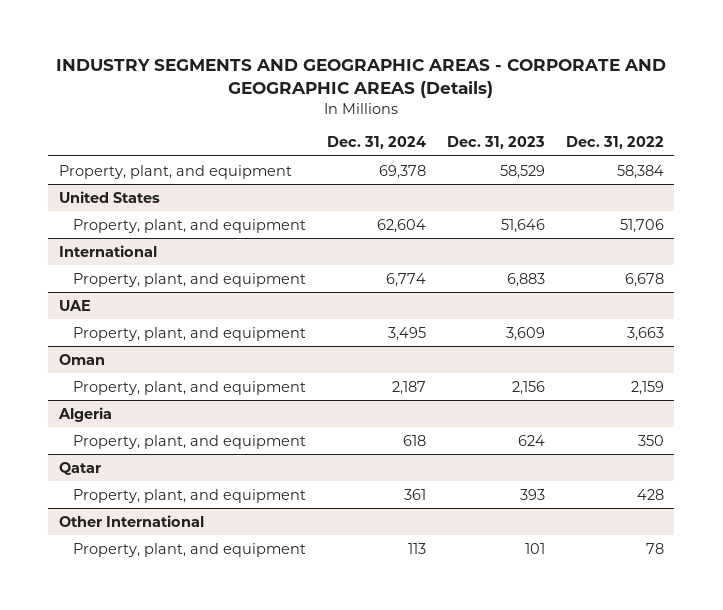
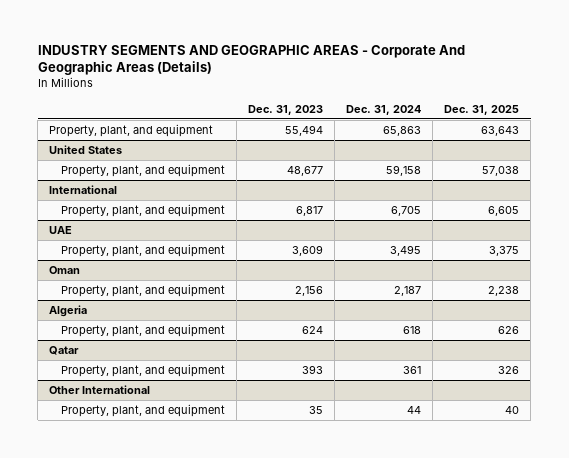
- INDUSTRY SEGMENTS AND GEOGRAPHIC AREAS - CORPORATE AND GEOGRAPHIC AREAS (Details)
+ INDUSTRY SEGMENTS AND GEOGRAPHIC AREAS - Corporate And Geographic Areas (Details)
- | Dec. 31, 2024 | Dec. 31, 2023 | Dec. 31, 2022
+ | Dec. 31, 2023 | Dec. 31, 2024 | Dec. 31, 2025
- Property, plant, and equipment | 69,378 | 58,529 | 58,384
+ Property, plant, and equipment | 55,494 | 65,863 | 63,643
@ United States
- Property, plant, and equipment | 62,604 | 51,646 | 51,706
+ Property, plant, and equipment | 48,677 | 59,158 | 57,038
@ International
- Property, plant, and equipment | 6,774 | 6,883 | 6,678
+ Property, plant, and equipment | 6,817 | 6,705 | 6,605
@ Other International
- Property, plant, and equipment | 113 | 101 | 78
+ Property, plant, and equipment | 35 | 44 | 40

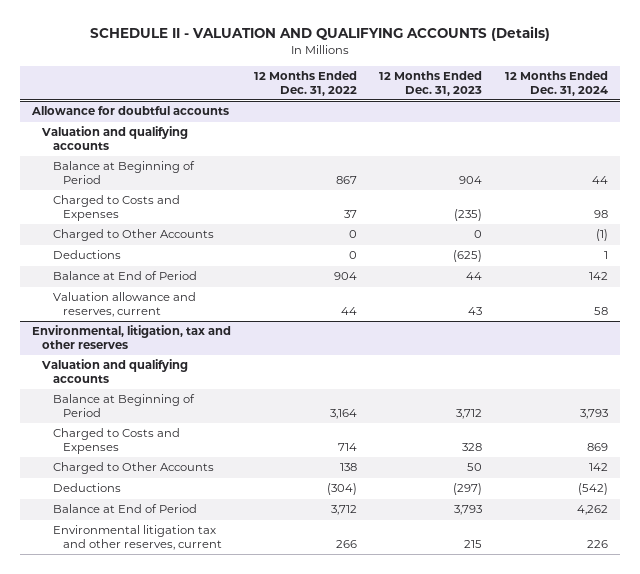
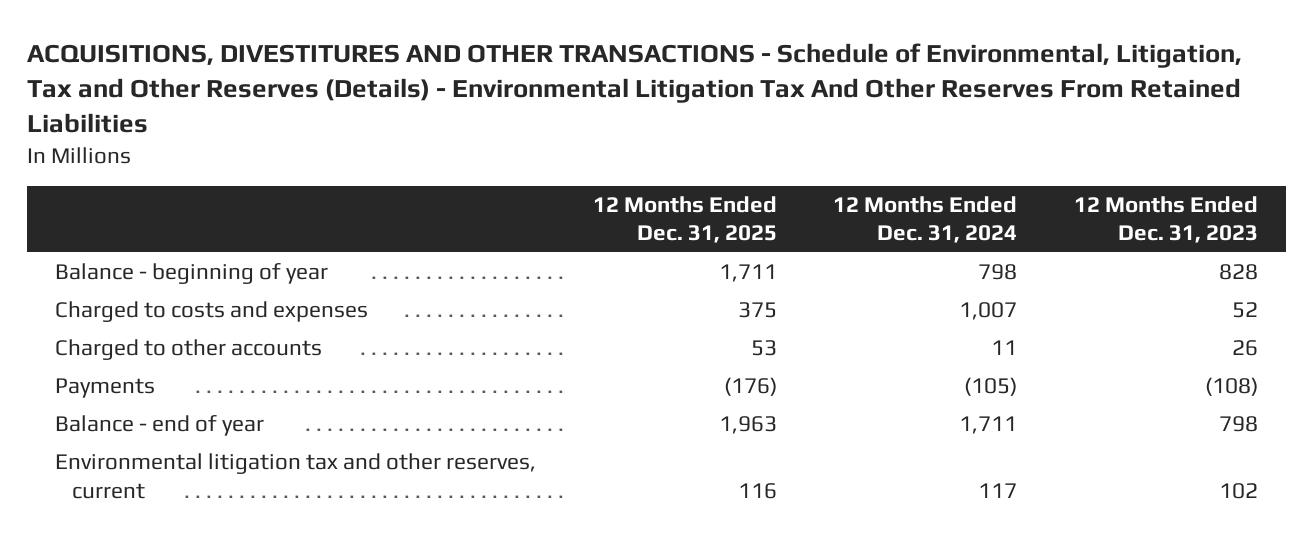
- SCHEDULE II - VALUATION AND QUALIFYING ACCOUNTS (Details)
+ ACQUISITIONS, DIVESTITURES AND OTHER TRANSACTIONS - Schedule of Environmental, Litigation, Tax and Other Reserves (Details) - Environmental Litigation Tax And Other Reserves From Retained Liabilities
- | 12 Months Ended Dec. 31, 2022 | 12 Months Ended Dec. 31, 2023 | 12 Months Ended Dec. 31, 2024
+ | 12 Months Ended Dec. 31, 2025 | 12 Months Ended Dec. 31, 2024 | 12 Months Ended Dec. 31, 2023
- Allowance for doubtful accounts
- Valuation and qualifying accounts
- Balance at Beginning of Period | 867 | 904 | 44
- Charged to Costs and Expenses | 37 | (235) | 98
- Charged to Other Accounts | 0 | 0 | (1)
- Deductions | 0 | (625) | 1
- Balance at End of Period | 904 | 44 | 142
- Valuation allowance and reserves, current | 44 | 43 | 58
- Environmental, litigation, tax and other reserves
- Valuation and qualifying accounts
- Balance at Beginning of Period | 3,164 | 3,712 | 3,793
- Charged to Costs and Expenses | 714 | 328 | 869
- Charged to Other Accounts | 138 | 50 | 142
- Deductions | (304) | (297) | (542)
- Balance at End of Period | 3,712 | 3,793 | 4,262
- Environmental litigation tax and other reserves, current | 266 | 215 | 226
+ Balance - beginning of year | 1,711 | 798 | 828
+ Charged to costs and expenses | 375 | 1,007 | 52
+ Charged to other accounts | 53 | 11 | 26
+ Payments | (176) | (105) | (108)
+ Balance - end of year | 1,963 | 1,711 | 798
+ Environmental litigation tax and other reserves, current | 116 | 117 | 102

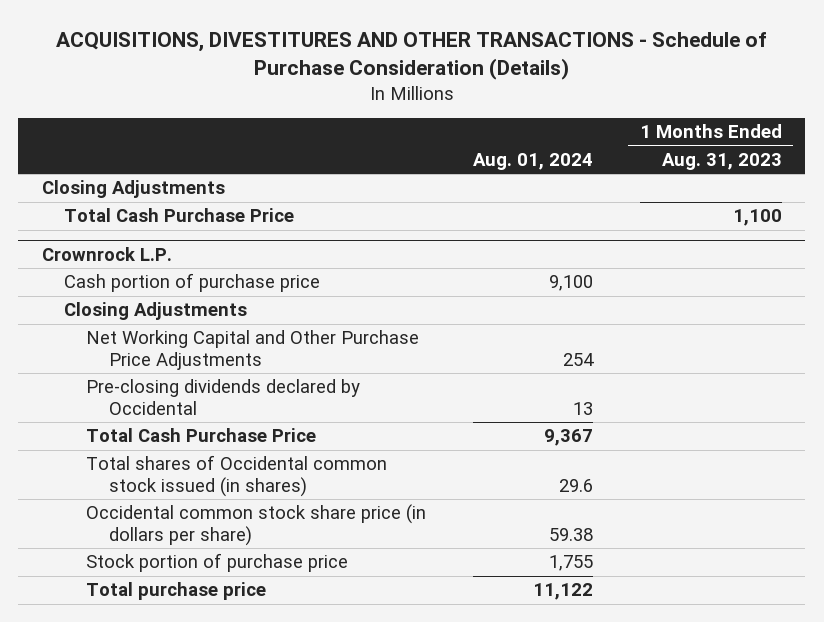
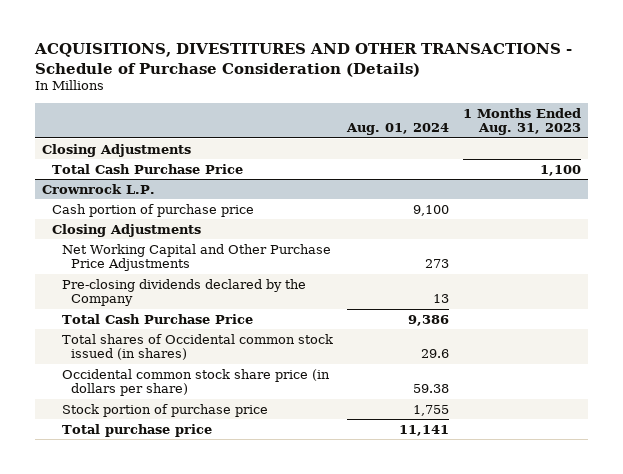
@ Crownrock L.P.
- Net Working Capital and Other Purchase Price Adjustments | 254 |
- Pre-closing dividends declared by Occidental | 13 |
- Total Cash Purchase Price | 9,367 |
+ Net Working Capital and Other Purchase Price Adjustments | 273 |
+ Pre-closing dividends declared by the Company | 13 |
+ Total Cash Purchase Price | 9,386 |
- Total purchase price | 11,122 |
+ Total purchase price | 11,141 |

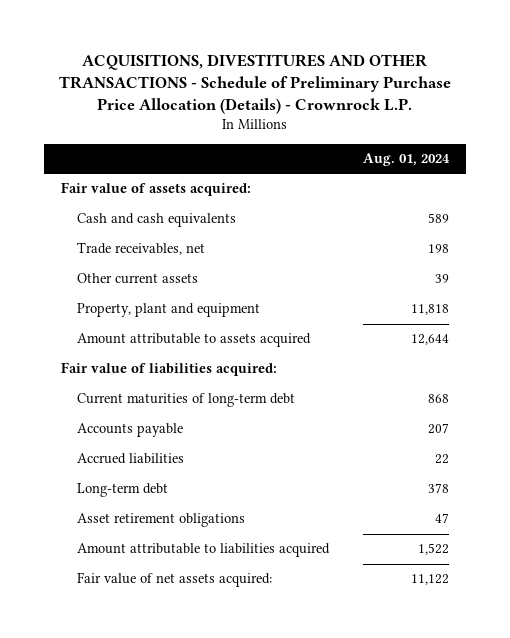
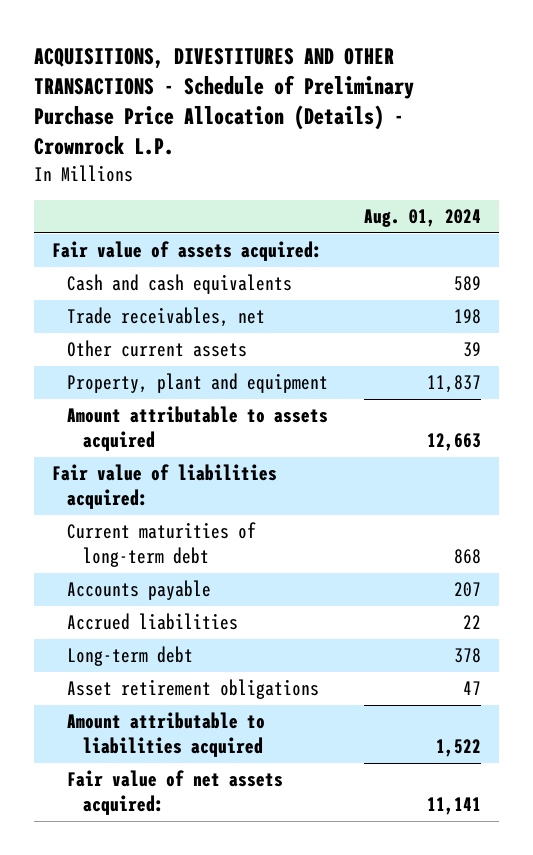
- Property, plant and equipment | 11,818
- Amount attributable to assets acquired | 12,644
+ Property, plant and equipment | 11,837
+ Amount attributable to assets acquired | 12,663
- Fair value of net assets acquired: | 11,122
+ Fair value of net assets acquired: | 11,141

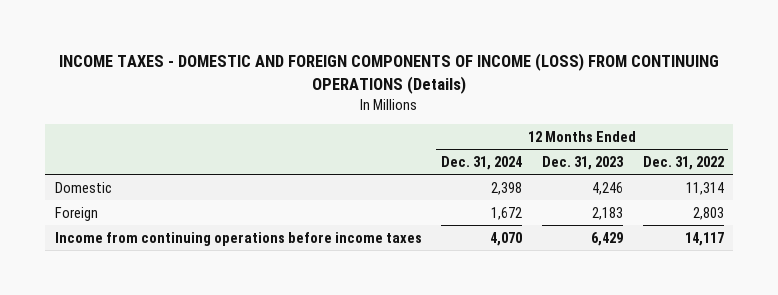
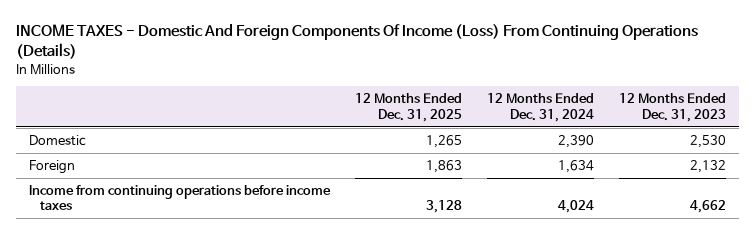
- INCOME TAXES - DOMESTIC AND FOREIGN COMPONENTS OF INCOME (LOSS) FROM CONTINUING OPERATIONS (Details)
+ INCOME TAXES - Domestic And Foreign Components Of Income (Loss) From Continuing Operations (Details)
- | 12 Months Ended Dec. 31, 2024 | 12 Months Ended Dec. 31, 2023 | 12 Months Ended Dec. 31, 2022
+ | 12 Months Ended Dec. 31, 2025 | 12 Months Ended Dec. 31, 2024 | 12 Months Ended Dec. 31, 2023
- Domestic | 2,398 | 4,246 | 11,314
- Foreign | 1,672 | 2,183 | 2,803
- Income from continuing operations before income taxes | 4,070 | 6,429 | 14,117
+ Domestic | 1,265 | 2,390 | 2,530
+ Foreign | 1,863 | 1,634 | 2,132
+ Income from continuing operations before income taxes | 3,128 | 4,024 | 4,662

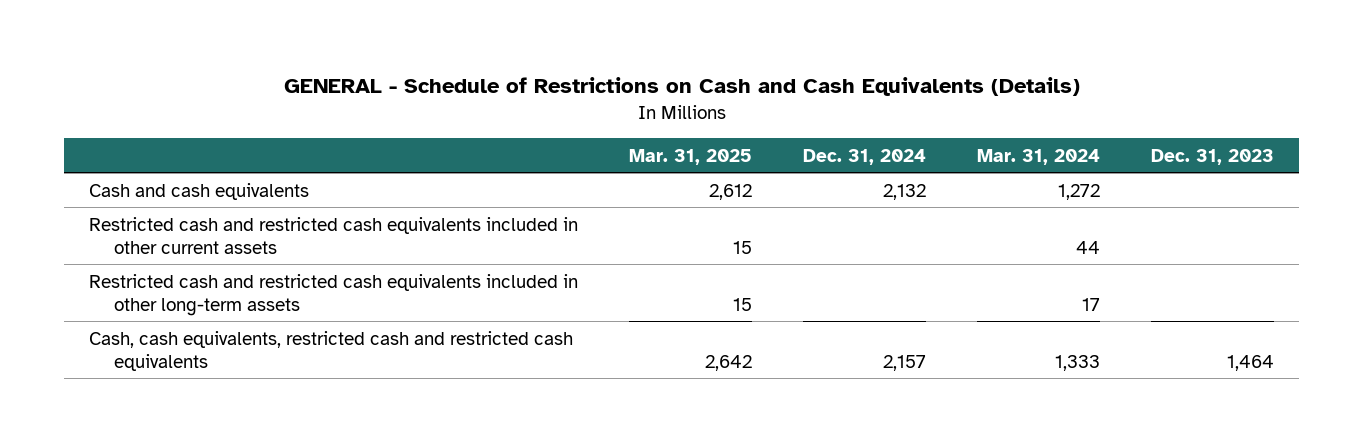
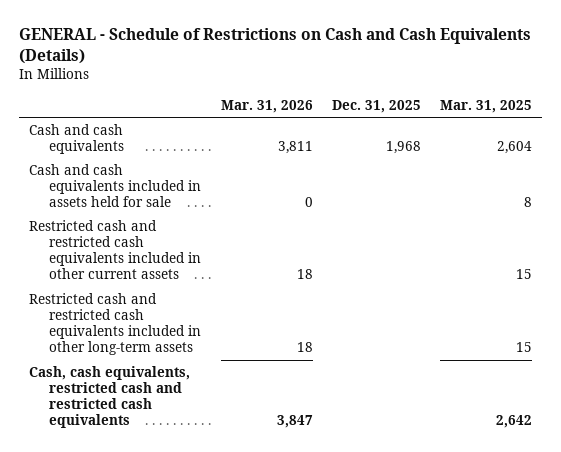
- | Mar. 31, 2025 | Dec. 31, 2024 | Mar. 31, 2024 | Dec. 31, 2023
+ | Mar. 31, 2026 | Dec. 31, 2025 | Mar. 31, 2025
- Cash and cash equivalents | 2,612 | 2,132 | 1,272 |
+ Cash and cash equivalents | 3,811 | 1,968 | 2,604
+ Cash and cash equivalents included in assets held for sale | 0 | | 8

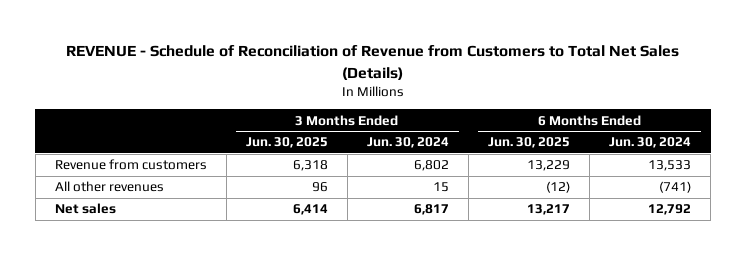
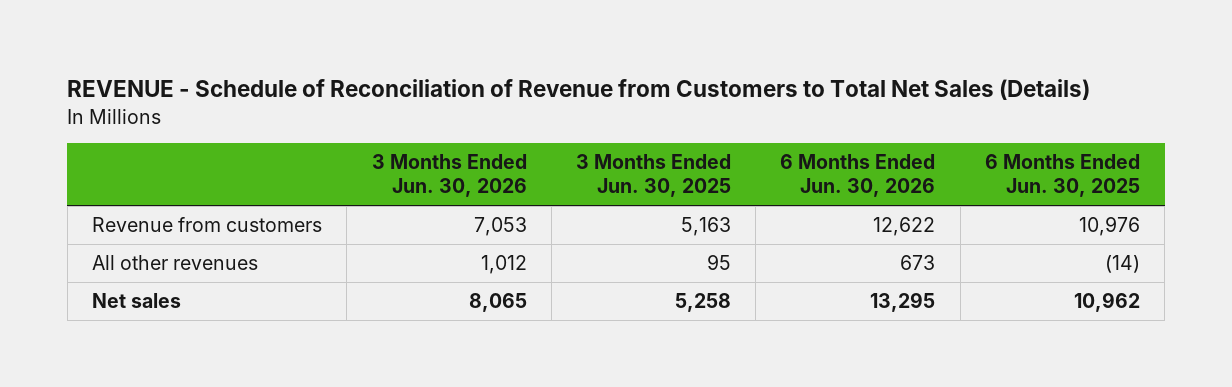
- | 3 Months Ended Jun. 30, 2025 | 3 Months Ended Jun. 30, 2024 | 6 Months Ended Jun. 30, 2025 | 6 Months Ended Jun. 30, 2024
+ | 3 Months Ended Jun. 30, 2026 | 3 Months Ended Jun. 30, 2025 | 6 Months Ended Jun. 30, 2026 | 6 Months Ended Jun. 30, 2025
- Revenue from customers | 6,318 | 6,802 | 13,229 | 13,533
- All other revenues | 96 | 15 | (12) | (741)
- Net sales | 6,414 | 6,817 | 13,217 | 12,792
+ Revenue from customers | 7,053 | 5,163 | 12,622 | 10,976
+ All other revenues | 1,012 | 95 | 673 | (14)
+ Net sales | 8,065 | 5,258 | 13,295 | 10,962

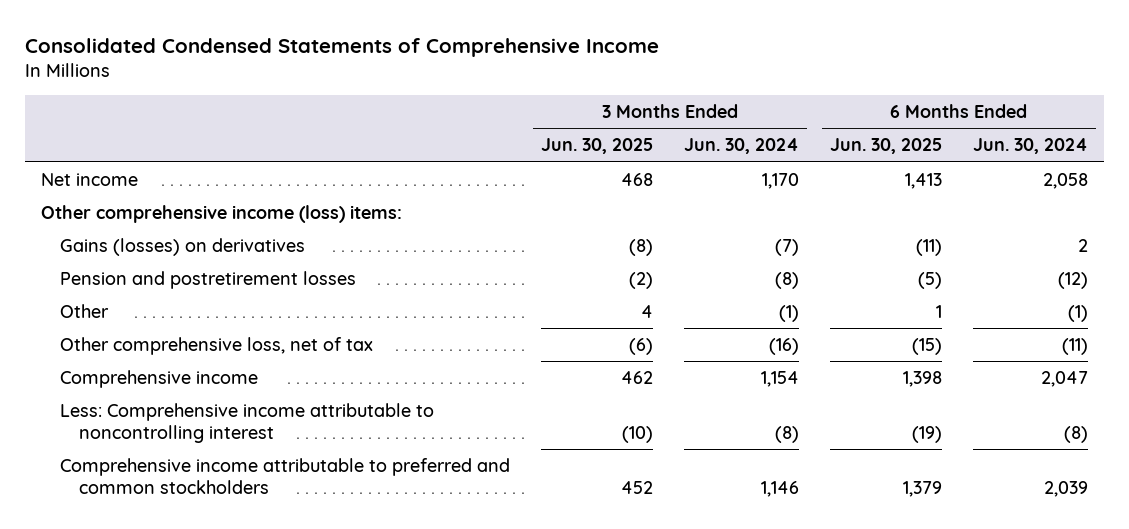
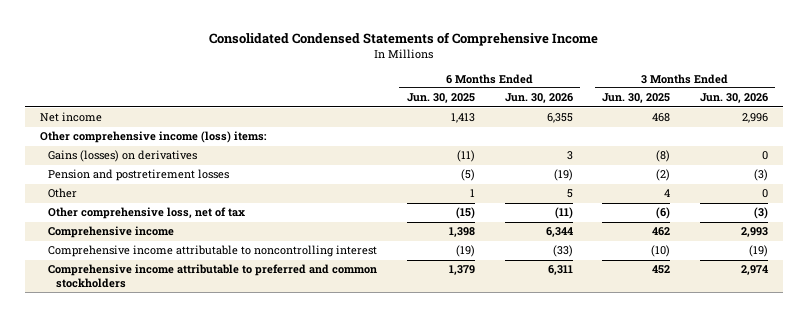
- | 3 Months Ended Jun. 30, 2025 | 3 Months Ended Jun. 30, 2024 | 6 Months Ended Jun. 30, 2025 | 6 Months Ended Jun. 30, 2024
+ | 6 Months Ended Jun. 30, 2025 | 6 Months Ended Jun. 30, 2026 | 3 Months Ended Jun. 30, 2025 | 3 Months Ended Jun. 30, 2026
- Less: Comprehensive income attributable to noncontrolling interest | (10) | (8) | (19) | (8)
+ Comprehensive income attributable to noncontrolling interest | (19) | (33) | (10) | (19)

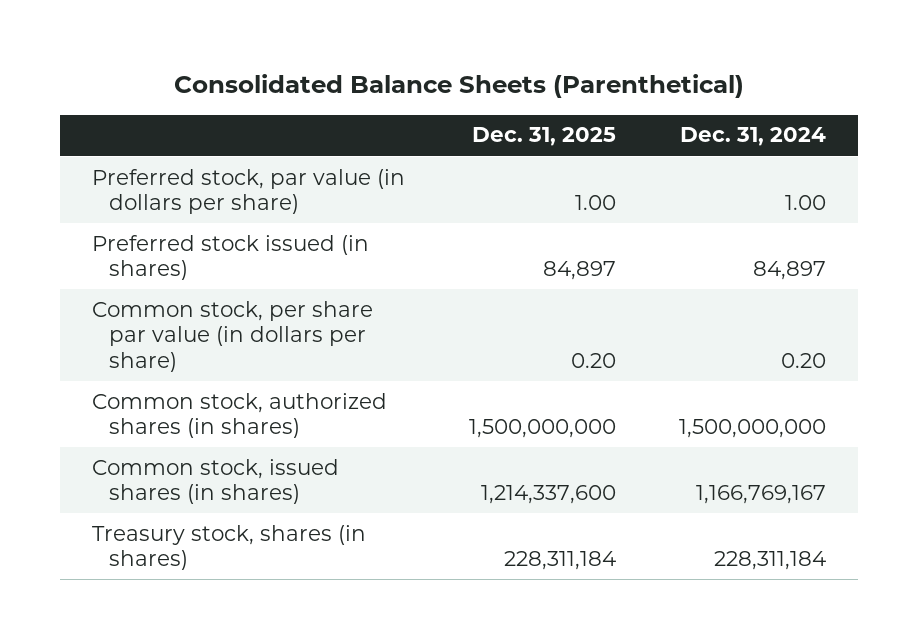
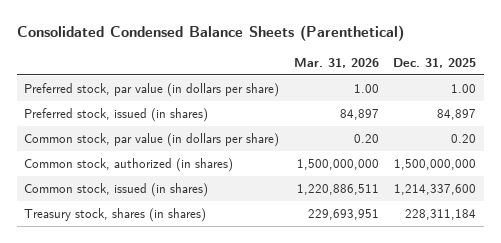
- Consolidated Balance Sheets (Parenthetical)
+ Consolidated Condensed Balance Sheets (Parenthetical)
- | Dec. 31, 2025 | Dec. 31, 2024
+ | Mar. 31, 2026 | Dec. 31, 2025
- Preferred stock issued (in shares) | 84,897 | 84,897
- Common stock, per share par value (in dollars per share) | 0.20 | 0.20
- Common stock, authorized shares (in shares) | 1,500,000,000 | 1,500,000,000
- Common stock, issued shares (in shares) | 1,214,337,600 | 1,166,769,167
+ Preferred stock, issued (in shares) | 84,897 | 84,897
+ Common stock, par value (in dollars per share) | 0.20 | 0.20
+ Common stock, authorized (in shares) | 1,500,000,000 | 1,500,000,000
+ Common stock, issued (in shares) | 1,220,886,511 | 1,214,337,600

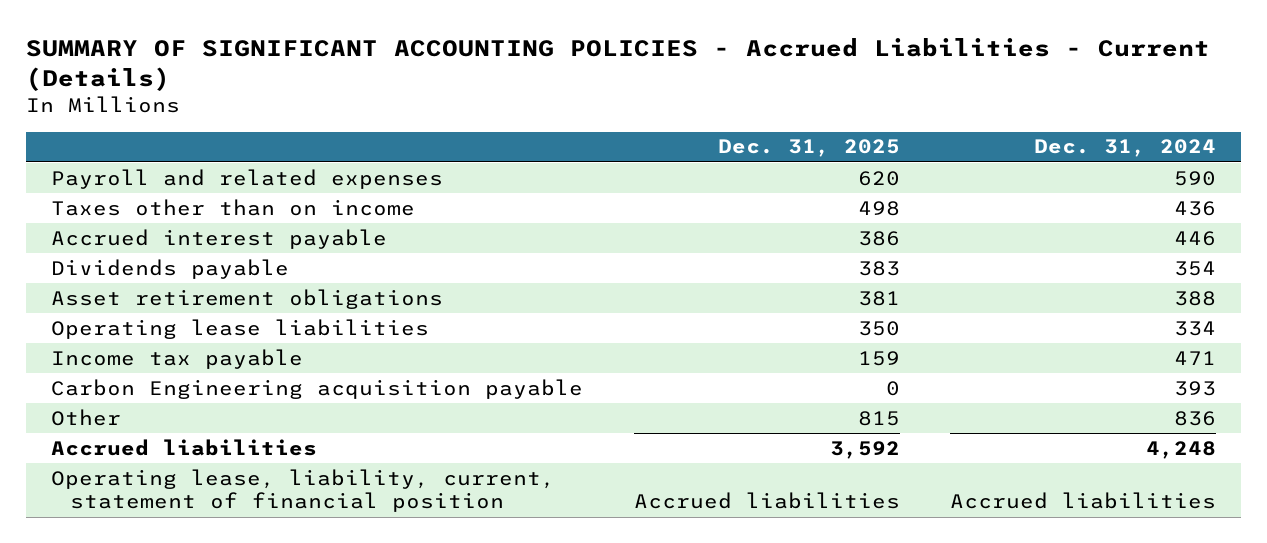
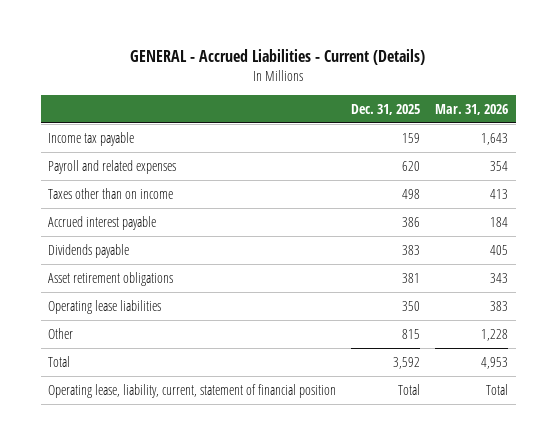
- SUMMARY OF SIGNIFICANT ACCOUNTING POLICIES - Accrued Liabilities - Current (Details)
+ GENERAL - Accrued Liabilities - Current (Details)
- | Dec. 31, 2025 | Dec. 31, 2024
+ | Dec. 31, 2025 | Mar. 31, 2026
moved up: Income tax payable | 159 | 1,643
- Carbon Engineering acquisition payable | 0 | 393
- Accrued liabilities | 3,592 | 4,248
- Operating lease, liability, current, statement of financial position | Accrued liabilities | Accrued liabilities
+ Total | 3,592 | 4,953
+ Operating lease, liability, current, statement of financial position | Total | Total

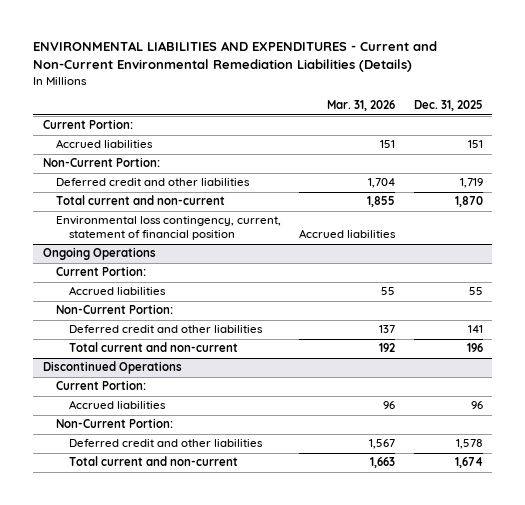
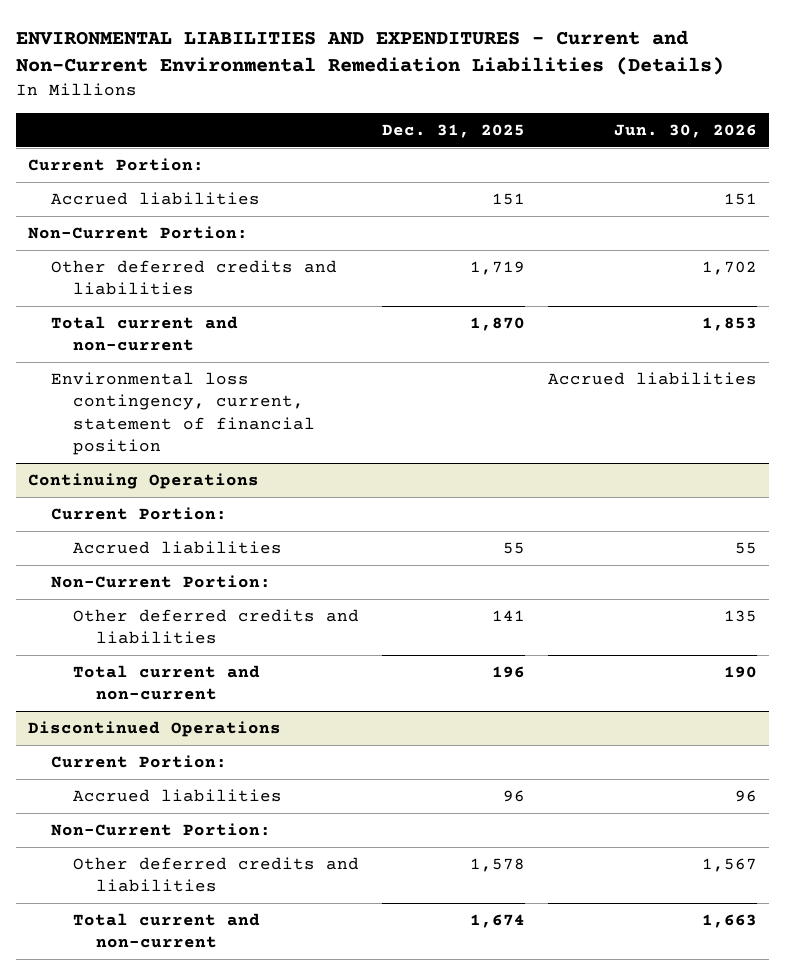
- | Mar. 31, 2026 | Dec. 31, 2025
+ | Dec. 31, 2025 | Jun. 30, 2026
- Deferred credit and other liabilities | 1,704 | 1,719
+ Other deferred credits and liabilities | 1,719 | 1,702
- Ongoing Operations
+ Continuing Operations
- Deferred credit and other liabilities | 137 | 141
+ Other deferred credits and liabilities | 141 | 135
@ Discontinued Operations
- Deferred credit and other liabilities | 1,567 | 1,578
+ Other deferred credits and liabilities | 1,578 | 1,567

